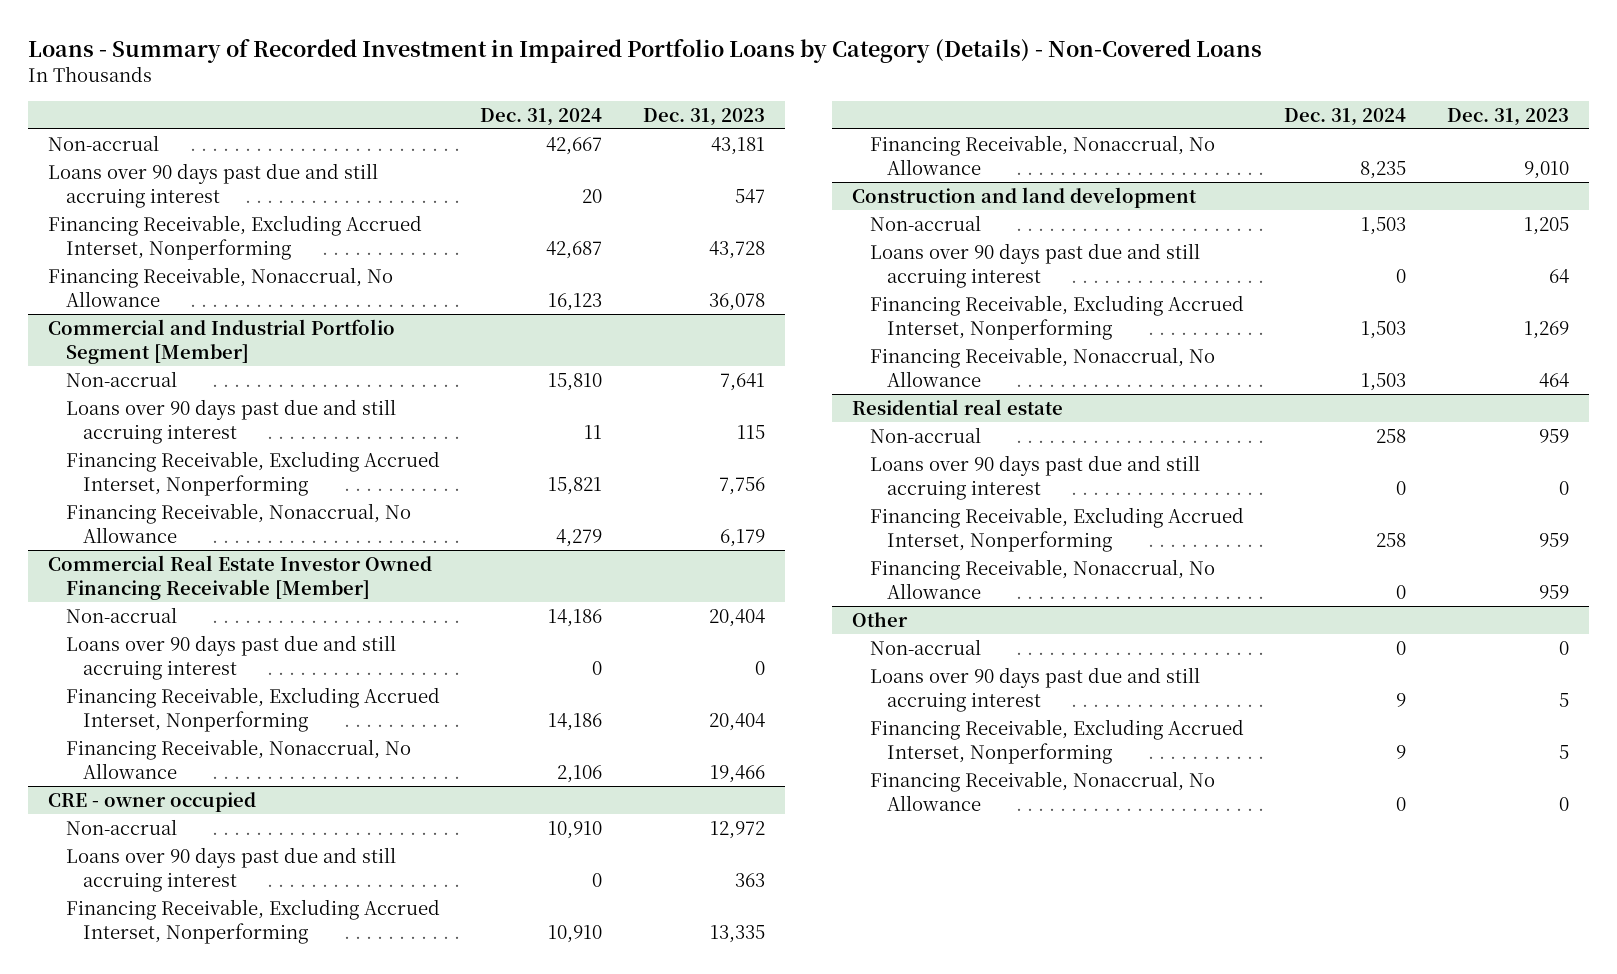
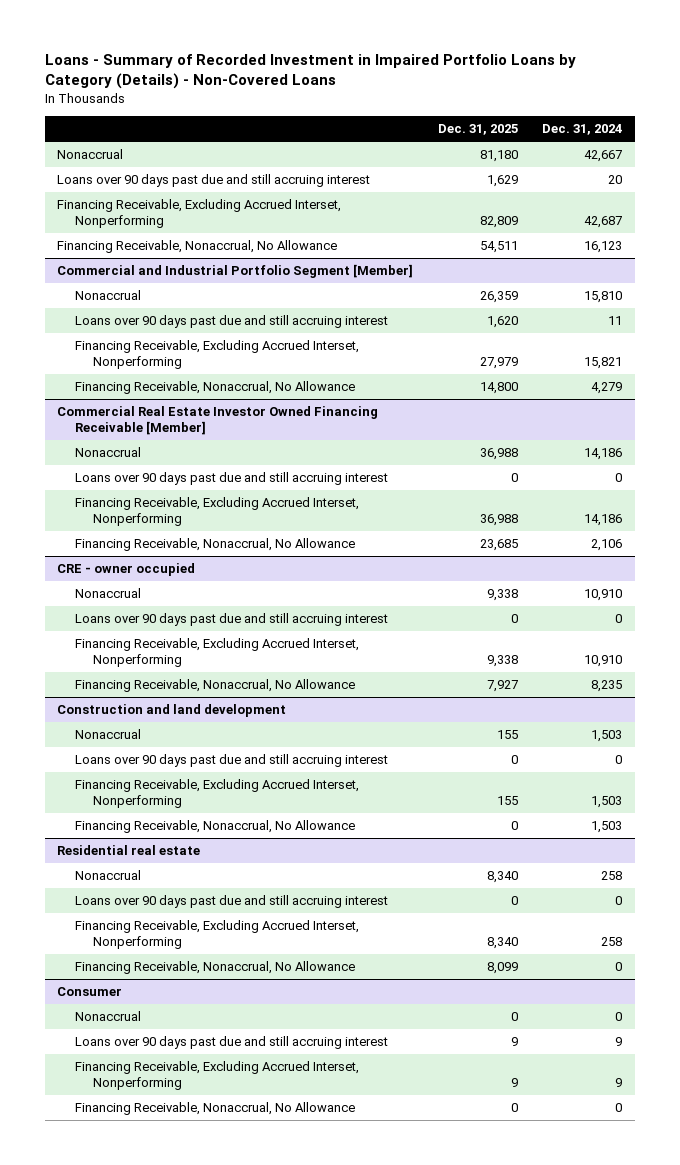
- | Dec. 31, 2024 | Dec. 31, 2023
+ | Dec. 31, 2025 | Dec. 31, 2024
- Non-accrual | 42,667 | 43,181
+ Nonaccrual | 81,180 | 42,667
@ Commercial and Industrial Portfolio Segment [Member]
- Non-accrual | 15,810 | 7,641
+ Nonaccrual | 26,359 | 15,810
@ Commercial Real Estate Investor Owned Financing Receivable [Member]
- Non-accrual | 14,186 | 20,404
+ Nonaccrual | 36,988 | 14,186
@ CRE - owner occupied
- Non-accrual | 10,910 | 12,972
+ Nonaccrual | 9,338 | 10,910
@ Construction and land development
- Non-accrual | 1,503 | 1,205
+ Nonaccrual | 155 | 1,503
@ Residential real estate
- Non-accrual | 258 | 959
+ Nonaccrual | 8,340 | 258
- Other
- Non-accrual | 0 | 0
+ Consumer
+ Nonaccrual | 0 | 0

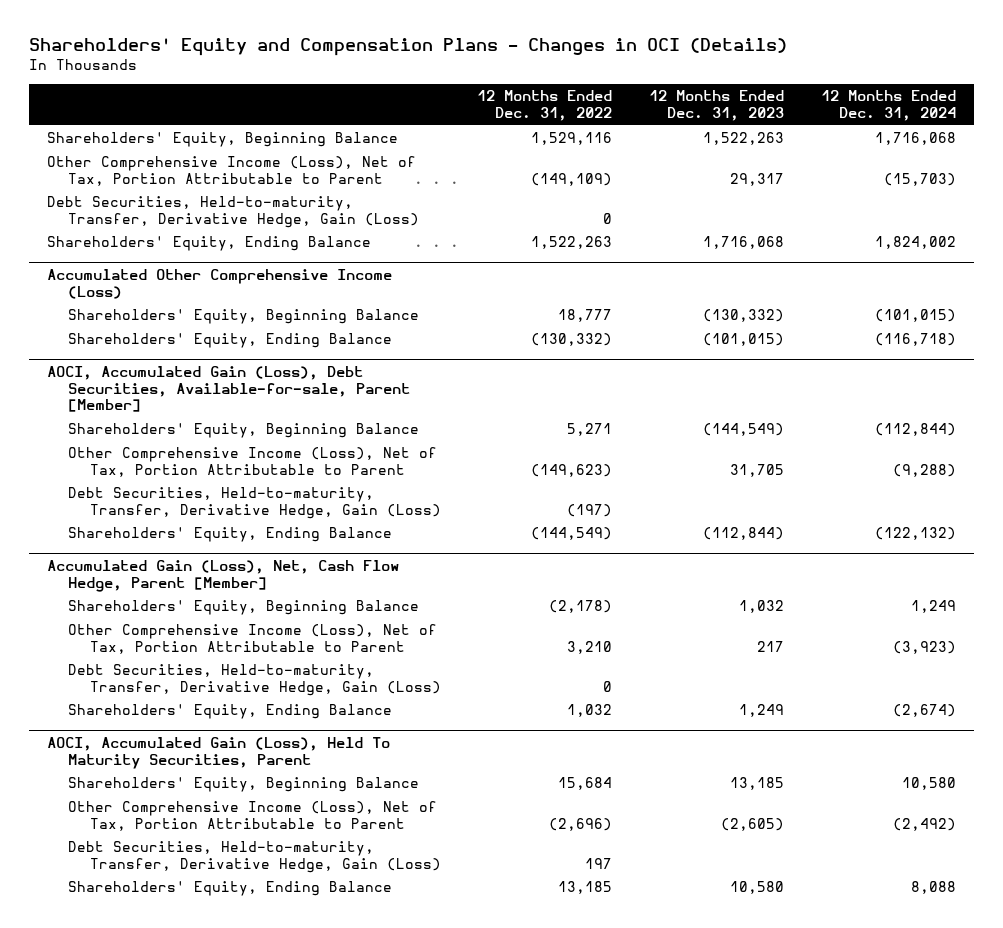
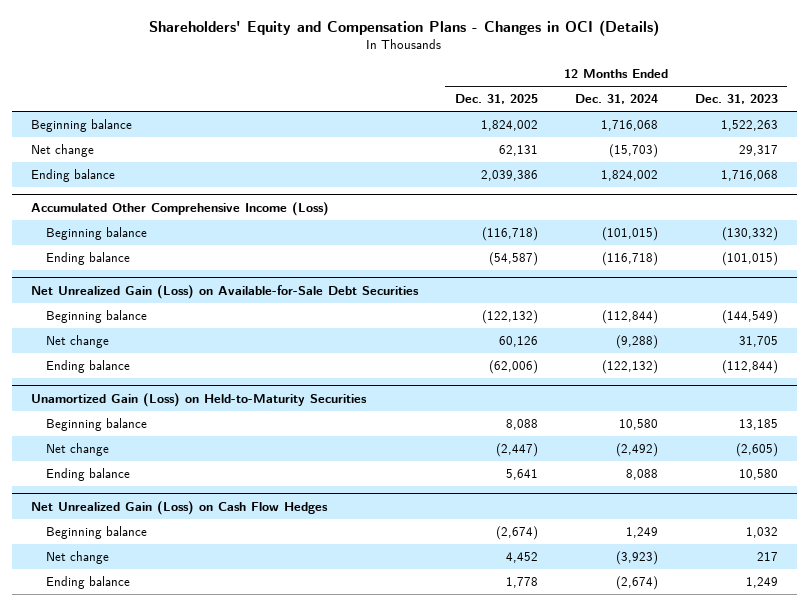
- | 12 Months Ended Dec. 31, 2022 | 12 Months Ended Dec. 31, 2023 | 12 Months Ended Dec. 31, 2024
+ | 12 Months Ended Dec. 31, 2025 | 12 Months Ended Dec. 31, 2024 | 12 Months Ended Dec. 31, 2023
- Shareholders' Equity, Beginning Balance | 1,529,116 | 1,522,263 | 1,716,068
- Other Comprehensive Income (Loss), Net of Tax, Portion Attributable to Parent | (149,109) | 29,317 | (15,703)
- Debt Securities, Held-to-maturity, Transfer, Derivative Hedge, Gain (Loss) | 0 | |
- Shareholders' Equity, Ending Balance | 1,522,263 | 1,716,068 | 1,824,002
+ Beginning balance | 1,824,002 | 1,716,068 | 1,522,263
+ Net change | 62,131 | (15,703) | 29,317
+ Ending balance | 2,039,386 | 1,824,002 | 1,716,068
@ Accumulated Other Comprehensive Income (Loss)
- Shareholders' Equity, Beginning Balance | 18,777 | (130,332) | (101,015)
- Shareholders' Equity, Ending Balance | (130,332) | (101,015) | (116,718)
- AOCI, Accumulated Gain (Loss), Debt Securities, Available-for-sale, Parent [Member]
- Shareholders' Equity, Beginning Balance | 5,271 | (144,549) | (112,844)
- Other Comprehensive Income (Loss), Net of Tax, Portion Attributable to Parent | (149,623) | 31,705 | (9,288)
- Debt Securities, Held-to-maturity, Transfer, Derivative Hedge, Gain (Loss) | (197) | |
- Shareholders' Equity, Ending Balance | (144,549) | (112,844) | (122,132)
- Accumulated Gain (Loss), Net, Cash Flow Hedge, Parent [Member]
- Shareholders' Equity, Beginning Balance | (2,178) | 1,032 | 1,249
- Other Comprehensive Income (Loss), Net of Tax, Portion Attributable to Parent | 3,210 | 217 | (3,923)
- Debt Securities, Held-to-maturity, Transfer, Derivative Hedge, Gain (Loss) | 0 | |
- Shareholders' Equity, Ending Balance | 1,032 | 1,249 | (2,674)
- AOCI, Accumulated Gain (Loss), Held To Maturity Securities, Parent
- Shareholders' Equity, Beginning Balance | 15,684 | 13,185 | 10,580
- Other Comprehensive Income (Loss), Net of Tax, Portion Attributable to Parent | (2,696) | (2,605) | (2,492)
- Debt Securities, Held-to-maturity, Transfer, Derivative Hedge, Gain (Loss) | 197 | |
- Shareholders' Equity, Ending Balance | 13,185 | 10,580 | 8,088
@ Accumulated Other Comprehensive Income (Loss)
+ Beginning balance | (116,718) | (101,015) | (130,332)
+ Ending balance | (54,587) | (116,718) | (101,015)
+ Net Unrealized Gain (Loss) on Available-for-Sale Debt Securities
+ Beginning balance | (122,132) | (112,844) | (144,549)
+ Net change | 60,126 | (9,288) | 31,705
+ Ending balance | (62,006) | (122,132) | (112,844)
+ Unamortized Gain (Loss) on Held-to-Maturity Securities
+ Beginning balance | 8,088 | 10,580 | 13,185
+ Net change | (2,447) | (2,492) | (2,605)
+ Ending balance | 5,641 | 8,088 | 10,580
+ Net Unrealized Gain (Loss) on Cash Flow Hedges
+ Beginning balance | (2,674) | 1,249 | 1,032
+ Net change | 4,452 | (3,923) | 217
+ Ending balance | 1,778 | (2,674) | 1,249

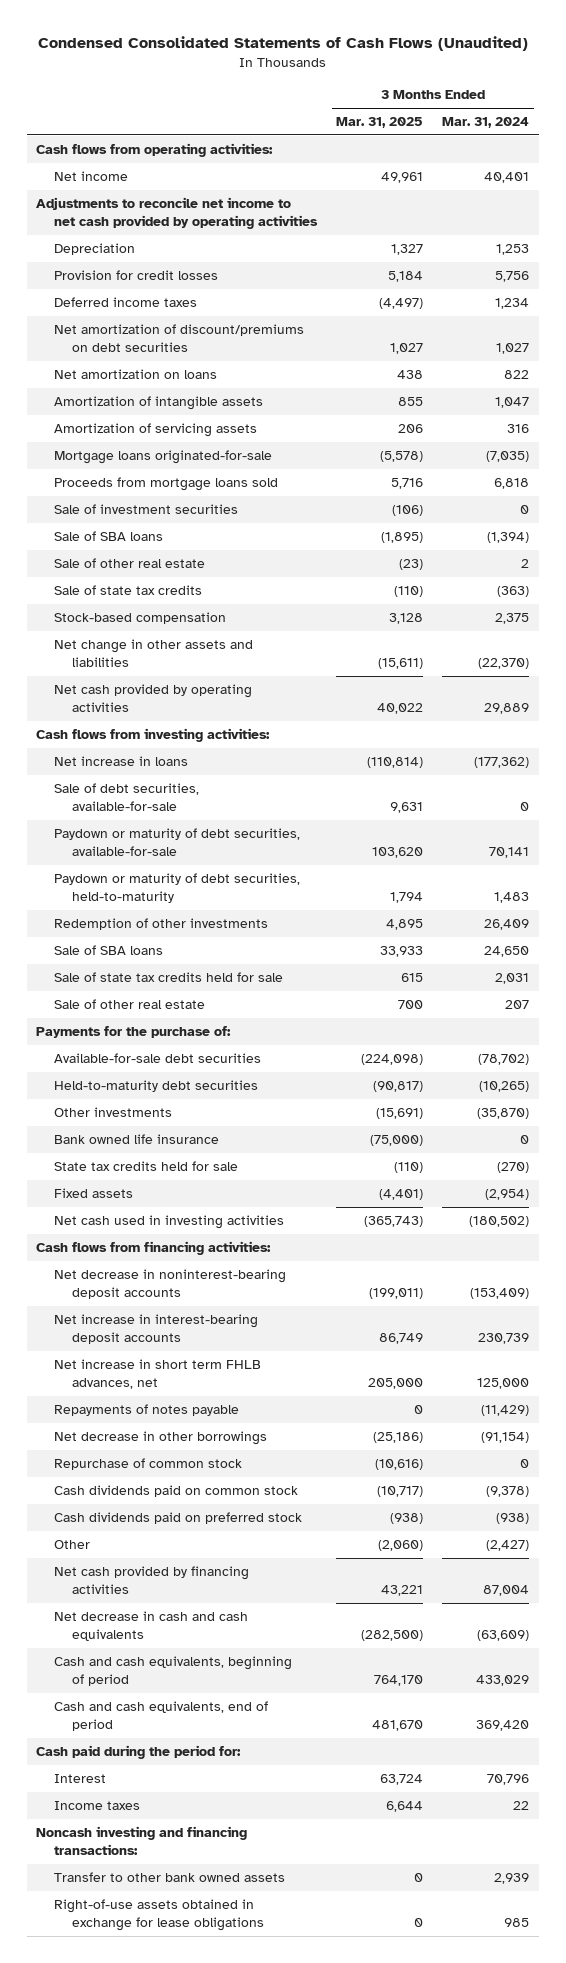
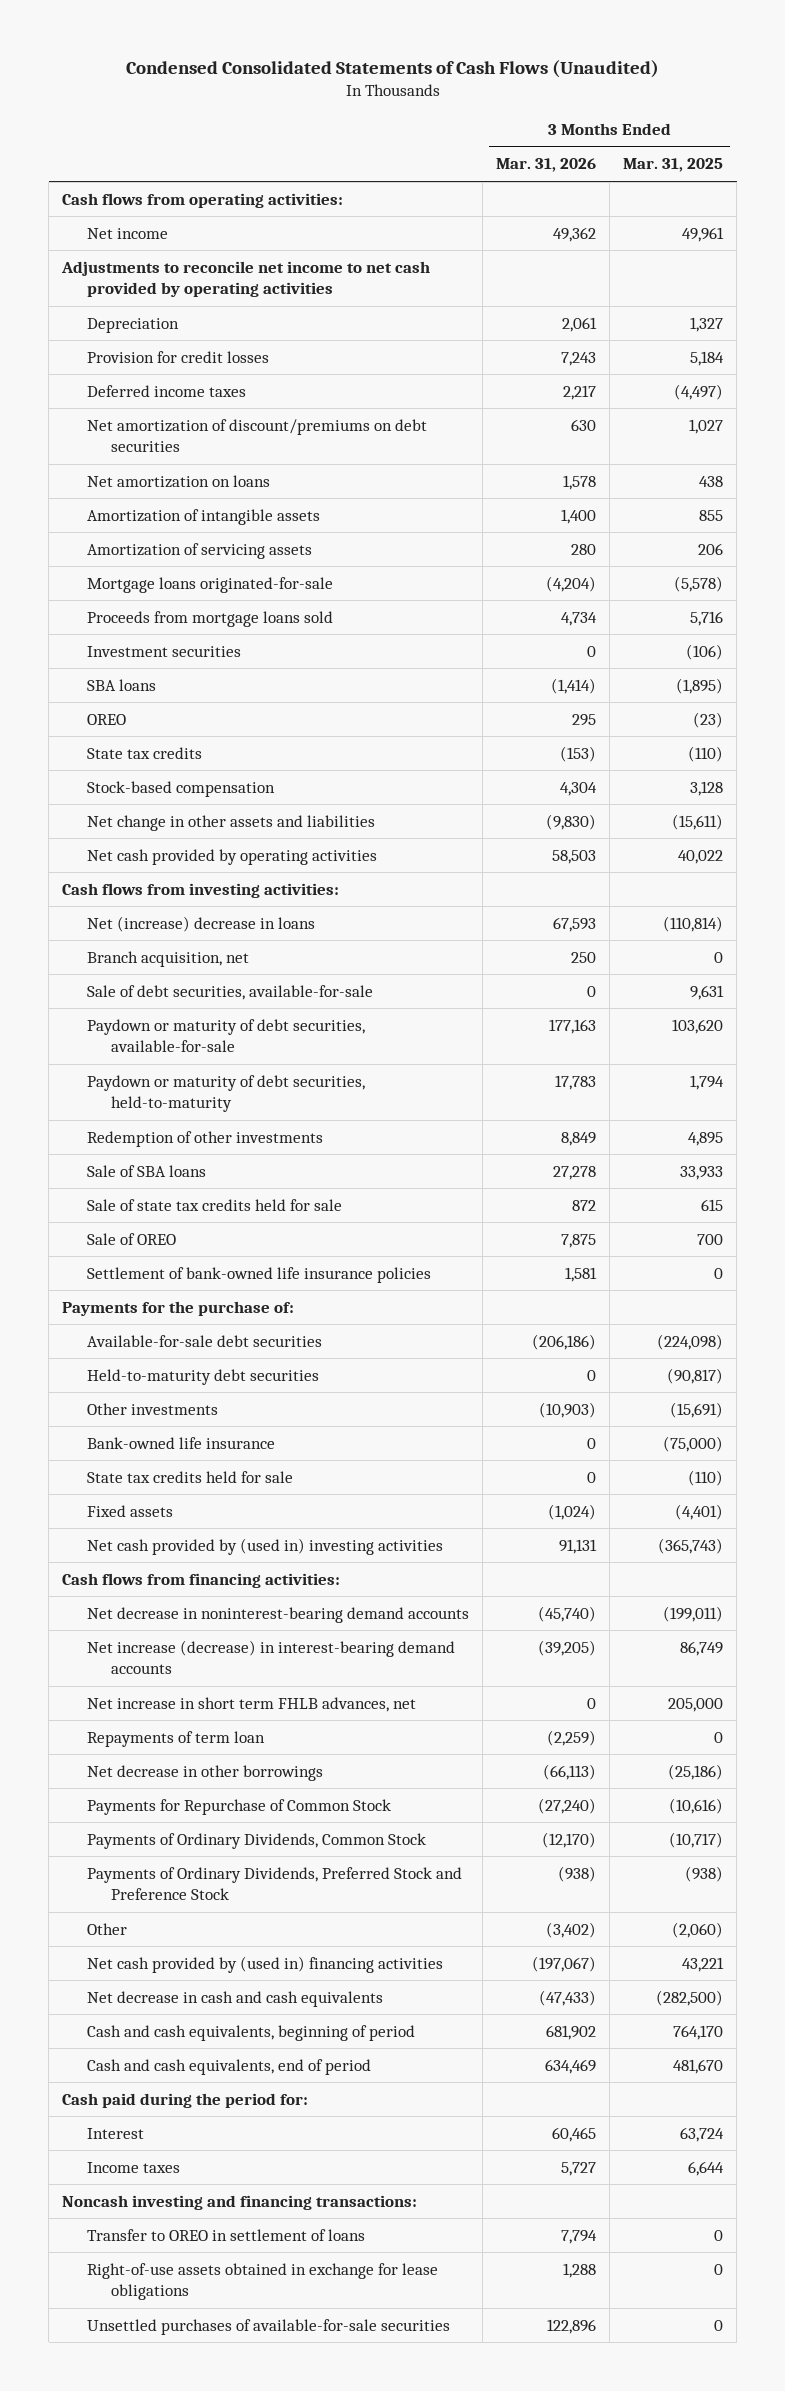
- | 3 Months Ended Mar. 31, 2025 | 3 Months Ended Mar. 31, 2024
+ | 3 Months Ended Mar. 31, 2026 | 3 Months Ended Mar. 31, 2025
- Sale of investment securities | (106) | 0
- Sale of SBA loans | (1,895) | (1,394)
- Sale of other real estate | (23) | 2
- Sale of state tax credits | (110) | (363)
+ Investment securities | 0 | (106)
+ SBA loans | (1,414) | (1,895)
+ OREO | 295 | (23)
+ State tax credits | (153) | (110)
- Net increase in loans | (110,814) | (177,362)
+ Net (increase) decrease in loans | 67,593 | (110,814)
+ Branch acquisition, net | 250 | 0
- Sale of other real estate | 700 | 207
+ Sale of OREO | 7,875 | 700
+ Settlement of bank-owned life insurance policies | 1,581 | 0
- Bank owned life insurance | (75,000) | 0
+ Bank-owned life insurance | 0 | (75,000)
- Net cash used in investing activities | (365,743) | (180,502)
+ Net cash provided by (used in) investing activities | 91,131 | (365,743)
- Net decrease in noninterest-bearing deposit accounts | (199,011) | (153,409)
- Net increase in interest-bearing deposit accounts | 86,749 | 230,739
+ Net decrease in noninterest-bearing demand accounts | (45,740) | (199,011)
+ Net increase (decrease) in interest-bearing demand accounts | (39,205) | 86,749
- Repayments of notes payable | 0 | (11,429)
+ Repayments of term loan | (2,259) | 0
- Repurchase of common stock | (10,616) | 0
- Cash dividends paid on common stock | (10,717) | (9,378)
- Cash dividends paid on preferred stock | (938) | (938)
+ Payments for Repurchase of Common Stock | (27,240) | (10,616)
+ Payments of Ordinary Dividends, Common Stock | (12,170) | (10,717)
+ Payments of Ordinary Dividends, Preferred Stock and Preference Stock | (938) | (938)
- Net cash provided by financing activities | 43,221 | 87,004
+ Net cash provided by (used in) financing activities | (197,067) | 43,221
- Transfer to other bank owned assets | 0 | 2,939
+ Transfer to OREO in settlement of loans | 7,794 | 0
+ Unsettled purchases of available-for-sale securities | 122,896 | 0

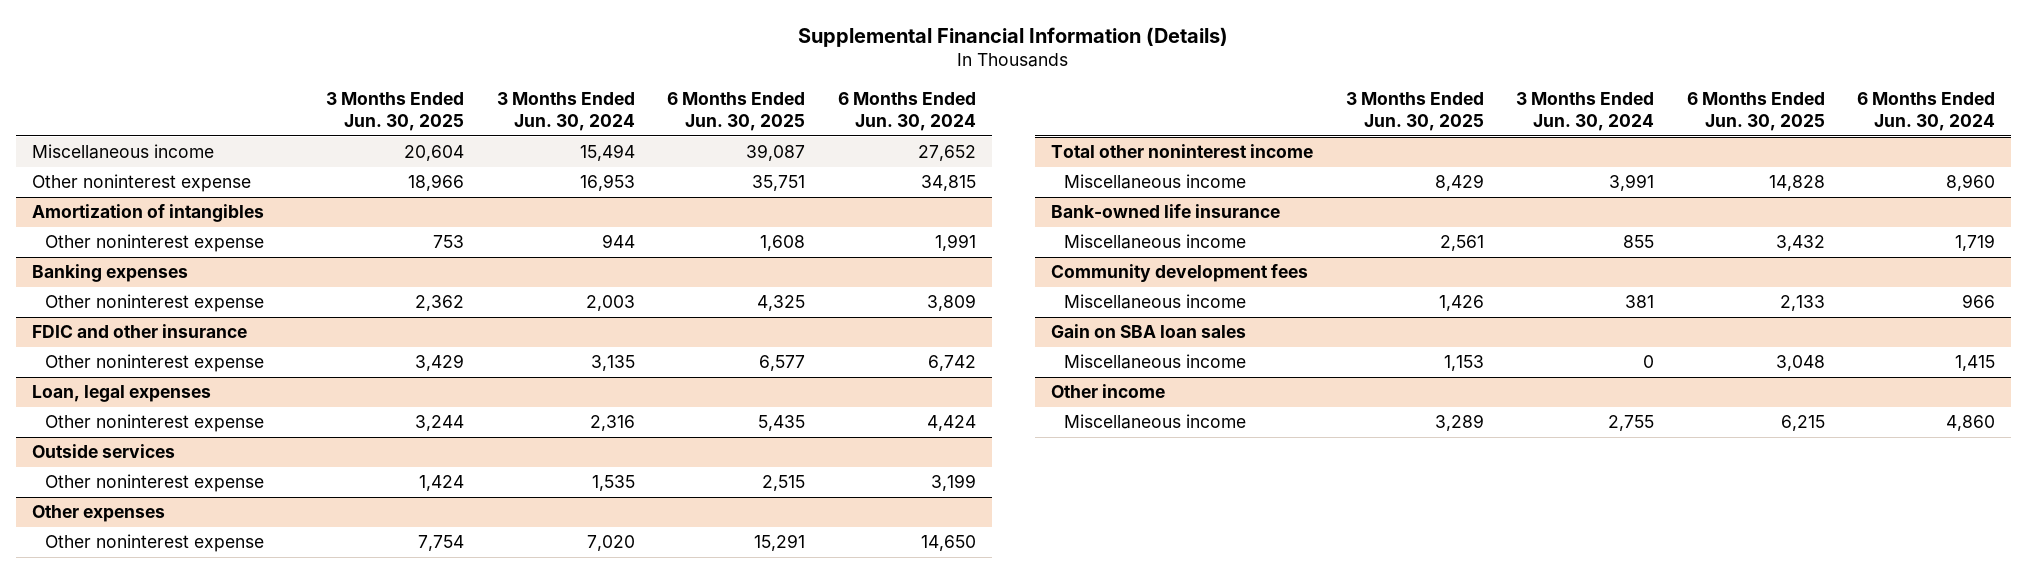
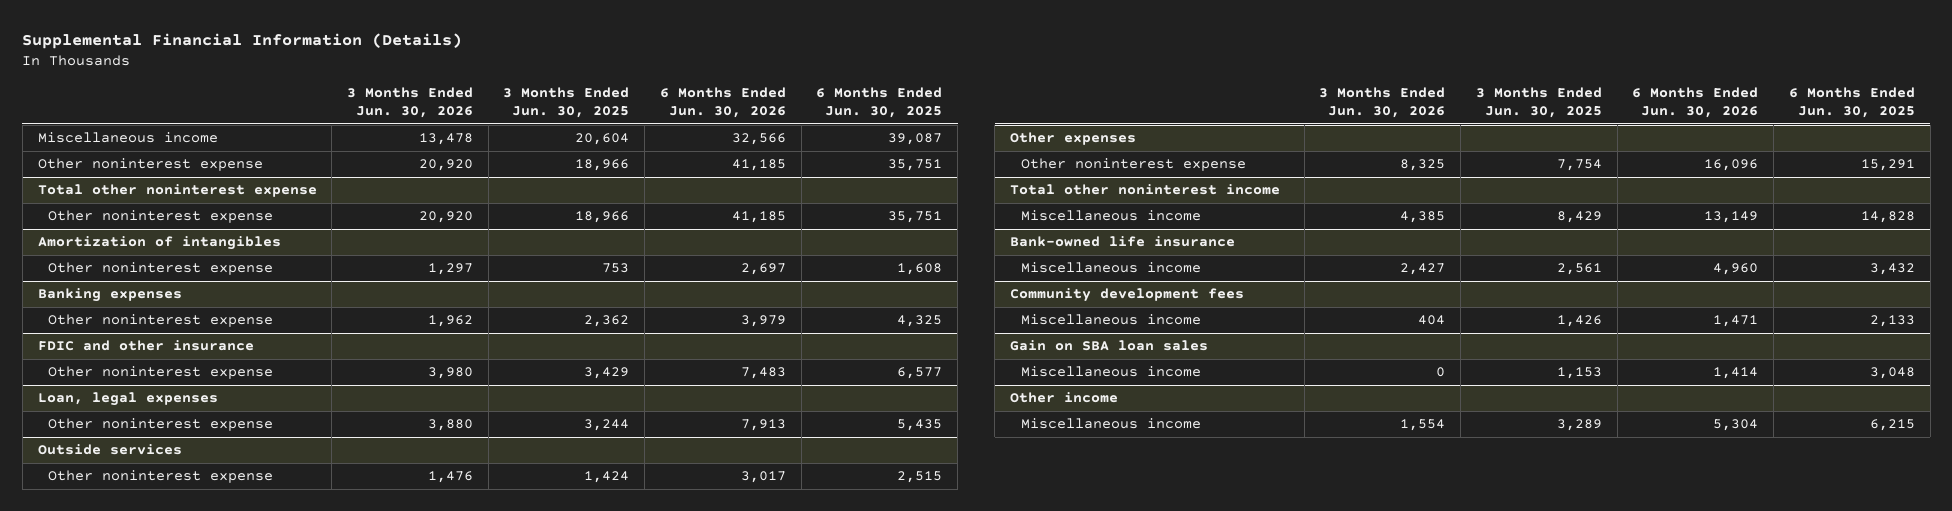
- | 3 Months Ended Jun. 30, 2025 | 3 Months Ended Jun. 30, 2024 | 6 Months Ended Jun. 30, 2025 | 6 Months Ended Jun. 30, 2024
+ | 3 Months Ended Jun. 30, 2026 | 3 Months Ended Jun. 30, 2025 | 6 Months Ended Jun. 30, 2026 | 6 Months Ended Jun. 30, 2025
+ Total other noninterest expense
+ Other noninterest expense | 20,920 | 18,966 | 41,185 | 35,751

